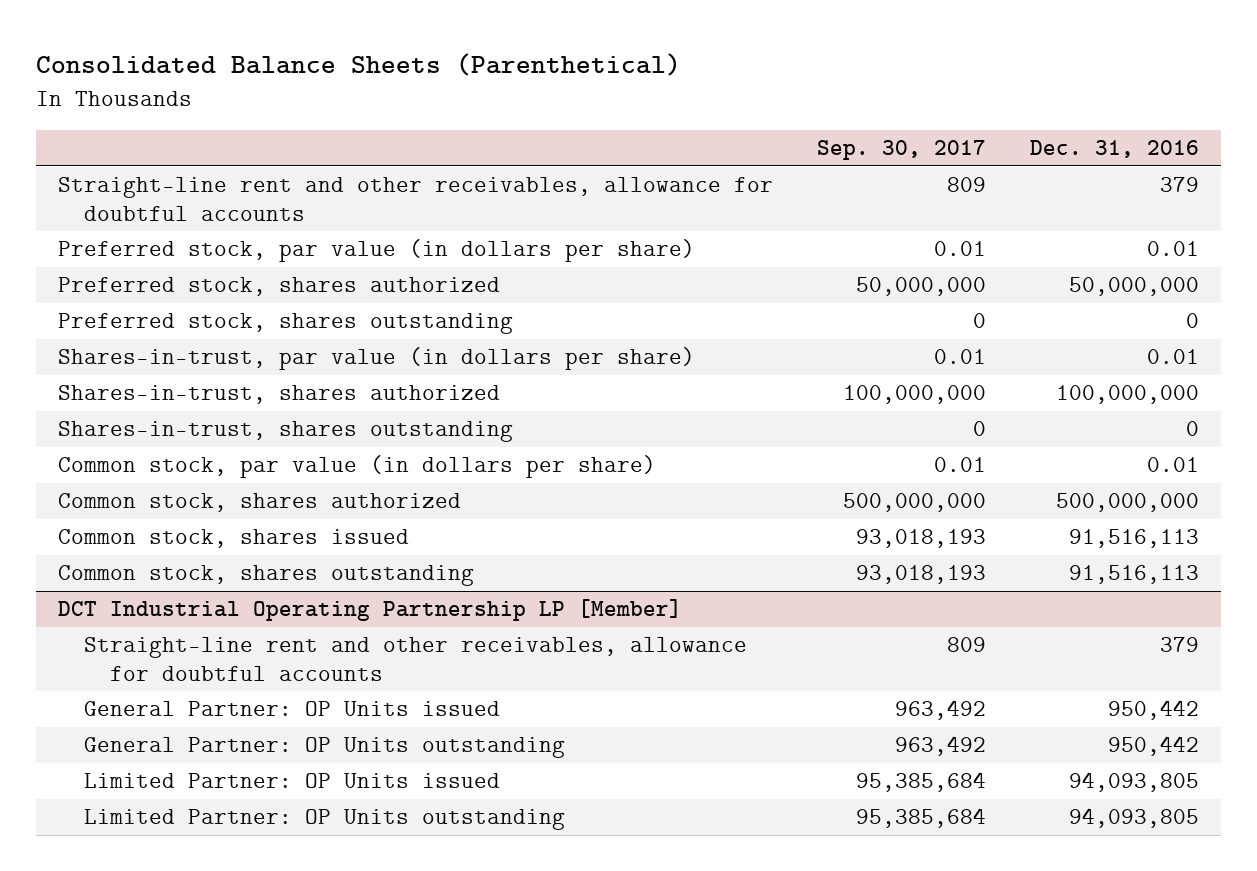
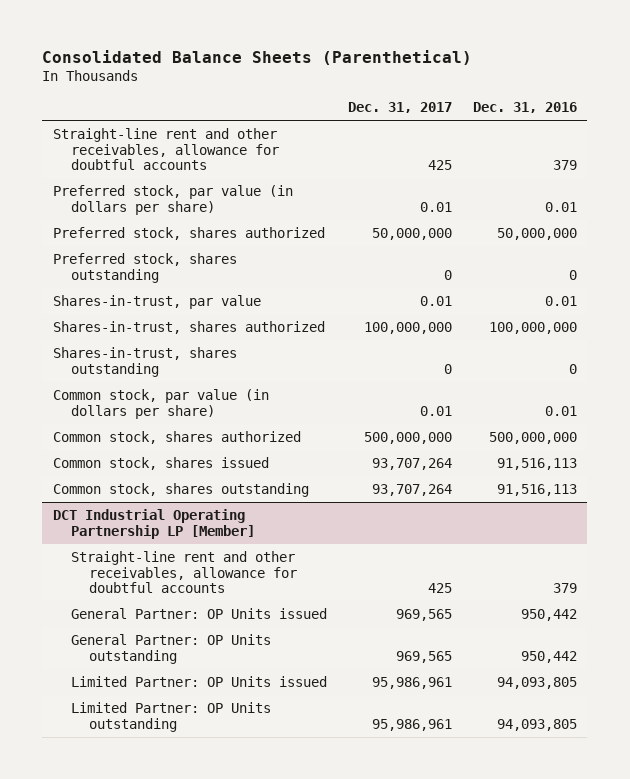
- | Sep. 30, 2017 | Dec. 31, 2016
+ | Dec. 31, 2017 | Dec. 31, 2016
- Shares-in-trust, par value (in dollars per share) | 0.01 | 0.01
+ Shares-in-trust, par value | 0.01 | 0.01

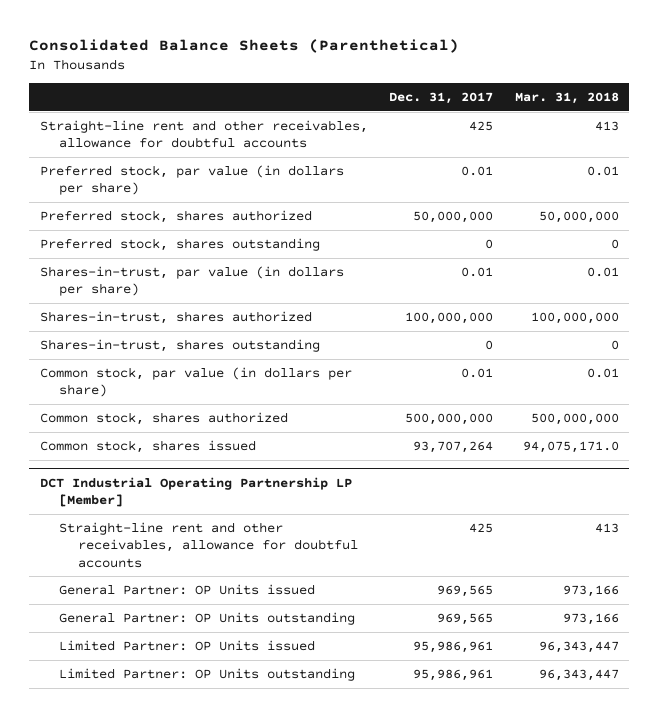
- | Dec. 31, 2017 | Dec. 31, 2016
+ | Dec. 31, 2017 | Mar. 31, 2018
- Shares-in-trust, par value | 0.01 | 0.01
+ Shares-in-trust, par value (in dollars per share) | 0.01 | 0.01
- Common stock, shares outstanding | 93,707,264 | 91,516,113

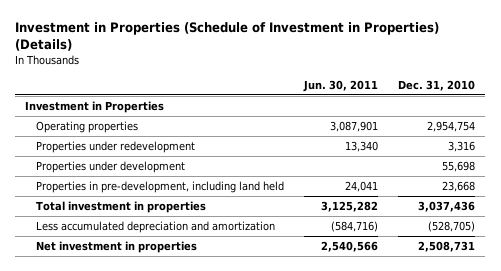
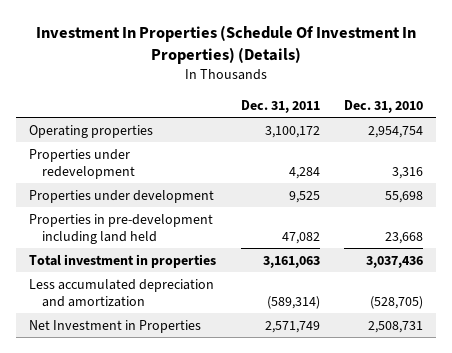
- Investment in Properties (Schedule of Investment in Properties) (Details)
+ Investment In Properties (Schedule Of Investment In Properties) (Details)
- | Jun. 30, 2011 | Dec. 31, 2010
+ | Dec. 31, 2011 | Dec. 31, 2010
- Investment in Properties
- Properties in pre-development, including land held | 24,041 | 23,668
+ Properties in pre-development including land held | 47,082 | 23,668
- Net investment in properties | 2,540,566 | 2,508,731
+ Net Investment in Properties | 2,571,749 | 2,508,731

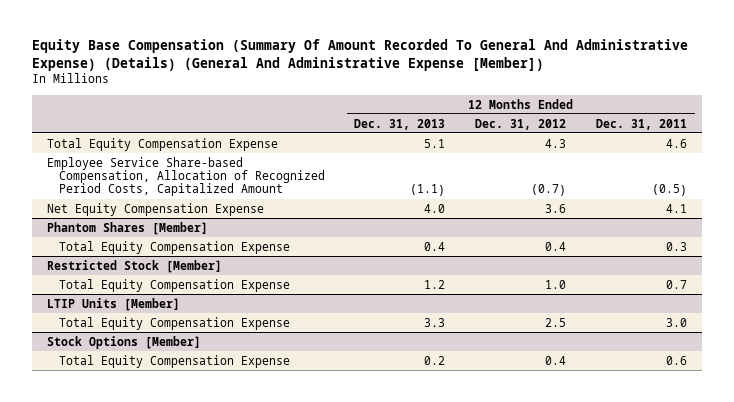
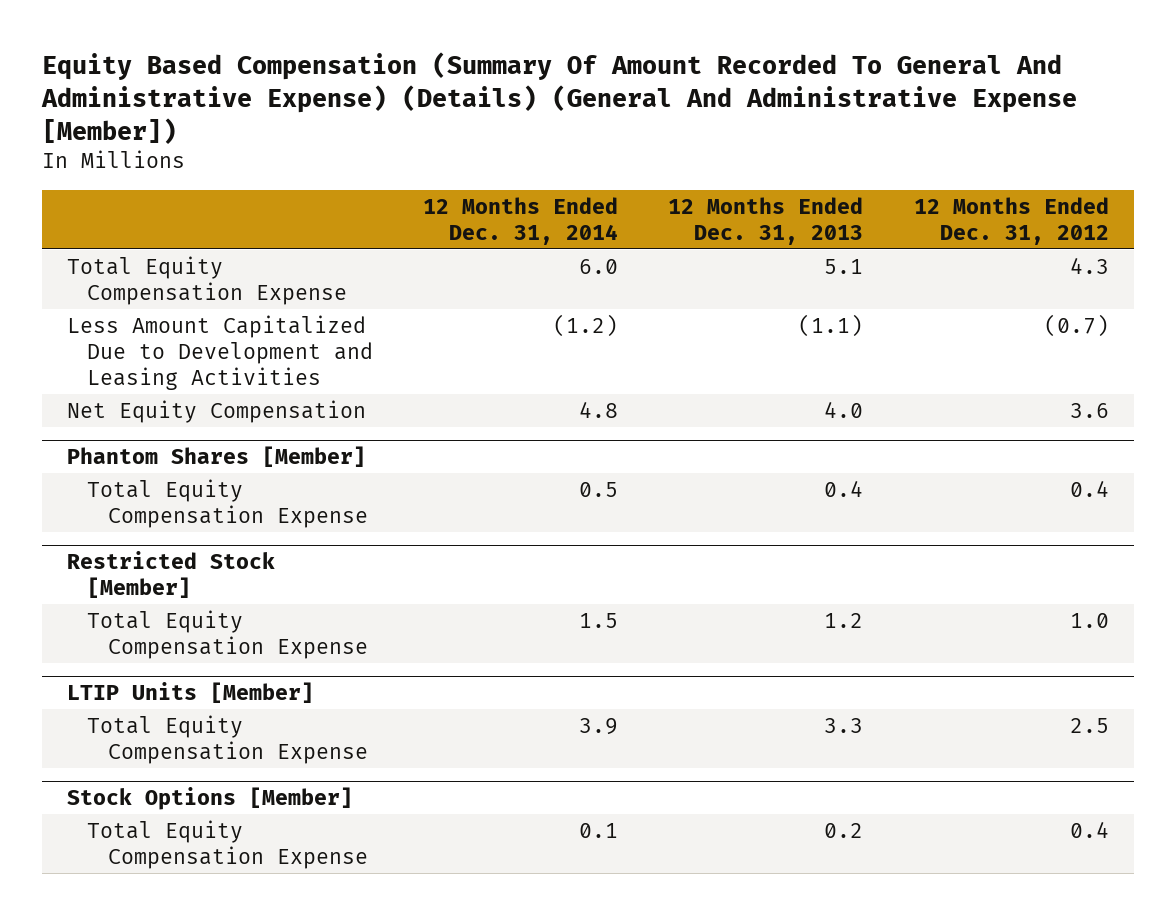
- Equity Base Compensation (Summary Of Amount Recorded To General And Administrative Expense) (Details) (General And Administrative Expense [Member])
+ Equity Based Compensation (Summary Of Amount Recorded To General And Administrative Expense) (Details) (General And Administrative Expense [Member])
- | 12 Months Ended Dec. 31, 2013 | 12 Months Ended Dec. 31, 2012 | 12 Months Ended Dec. 31, 2011
+ | 12 Months Ended Dec. 31, 2014 | 12 Months Ended Dec. 31, 2013 | 12 Months Ended Dec. 31, 2012
- Employee Service Share-based Compensation, Allocation of Recognized Period Costs, Capitalized Amount | (1.1) | (0.7) | (0.5)
- Net Equity Compensation Expense | 4.0 | 3.6 | 4.1
+ Less Amount Capitalized Due to Development and Leasing Activities | (1.2) | (1.1) | (0.7)
+ Net Equity Compensation | 4.8 | 4.0 | 3.6

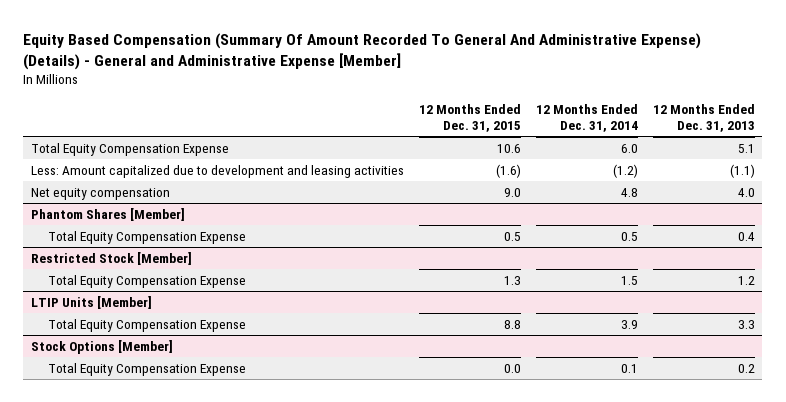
- Equity Based Compensation (Summary Of Amount Recorded To General And Administrative Expense) (Details) (General And Administrative Expense [Member])
+ Equity Based Compensation (Summary Of Amount Recorded To General And Administrative Expense) (Details) - General and Administrative Expense [Member]
- | 12 Months Ended Dec. 31, 2014 | 12 Months Ended Dec. 31, 2013 | 12 Months Ended Dec. 31, 2012
+ | 12 Months Ended Dec. 31, 2015 | 12 Months Ended Dec. 31, 2014 | 12 Months Ended Dec. 31, 2013
- Less Amount Capitalized Due to Development and Leasing Activities | (1.2) | (1.1) | (0.7)
- Net Equity Compensation | 4.8 | 4.0 | 3.6
+ Less: Amount capitalized due to development and leasing activities | (1.6) | (1.2) | (1.1)
+ Net equity compensation | 9.0 | 4.8 | 4.0

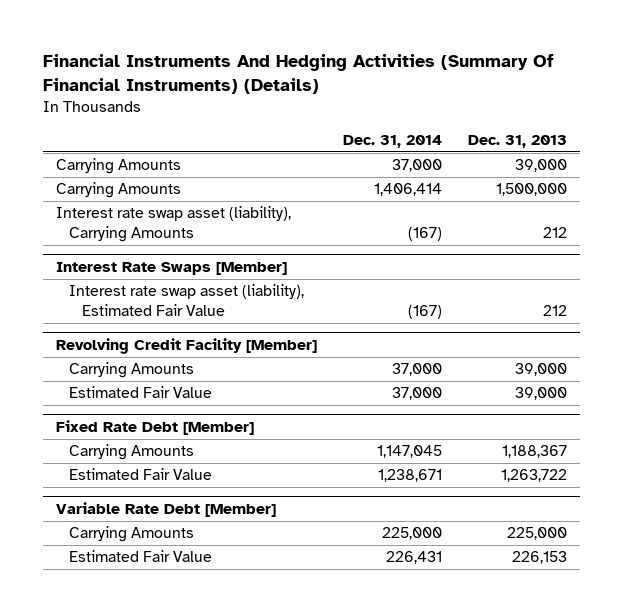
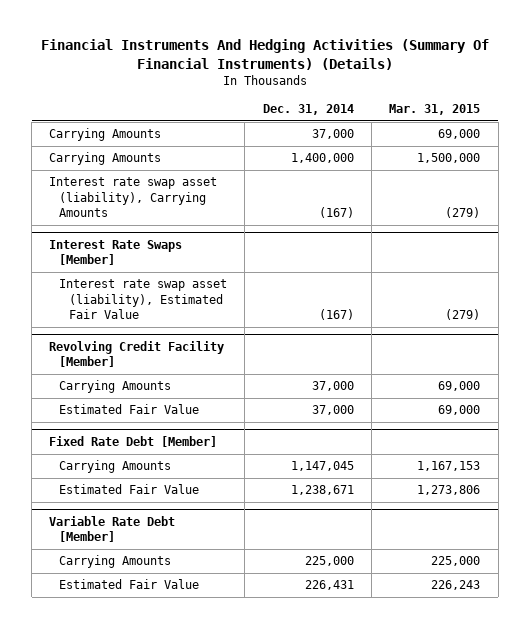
- | Dec. 31, 2014 | Dec. 31, 2013
+ | Dec. 31, 2014 | Mar. 31, 2015
- Carrying Amounts | 1,406,414 | 1,500,000
+ Carrying Amounts | 1,400,000 | 1,500,000

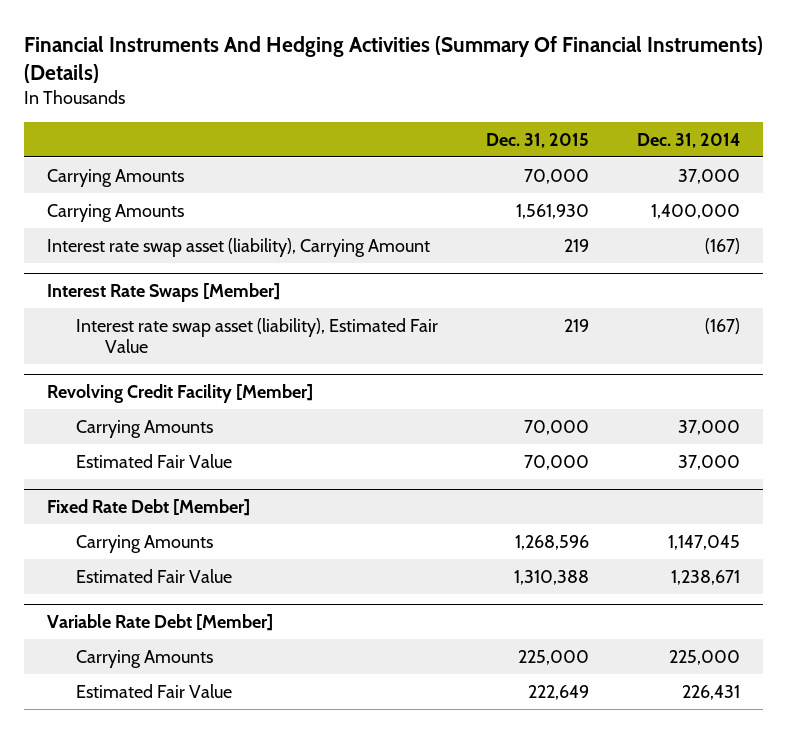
- | Dec. 31, 2014 | Mar. 31, 2015
+ | Dec. 31, 2015 | Dec. 31, 2014
- Interest rate swap asset (liability), Carrying Amounts | (167) | (279)
+ Interest rate swap asset (liability), Carrying Amount | 219 | (167)

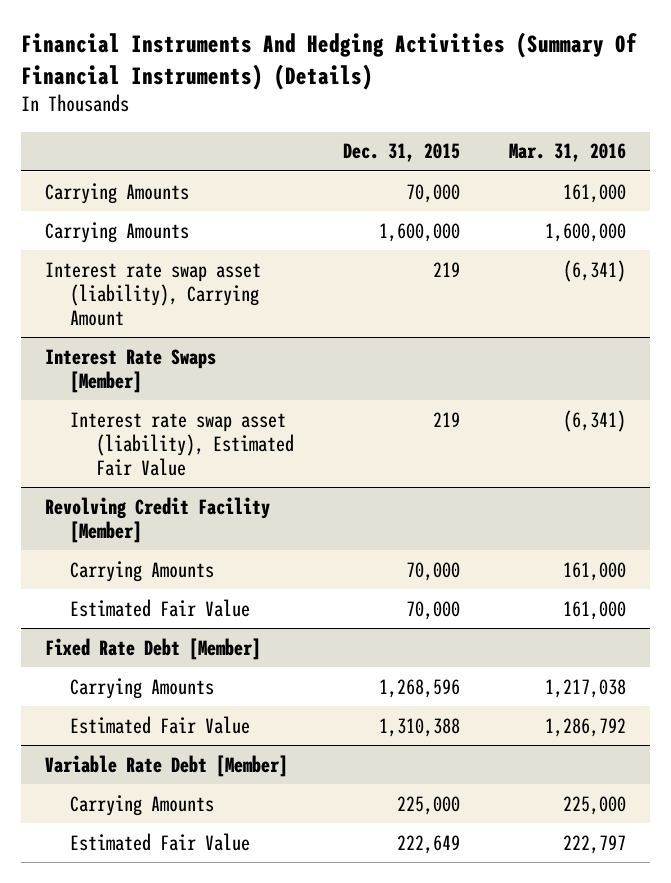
- | Dec. 31, 2015 | Dec. 31, 2014
+ | Dec. 31, 2015 | Mar. 31, 2016
- Carrying Amounts | 1,561,930 | 1,400,000
+ Carrying Amounts | 1,600,000 | 1,600,000

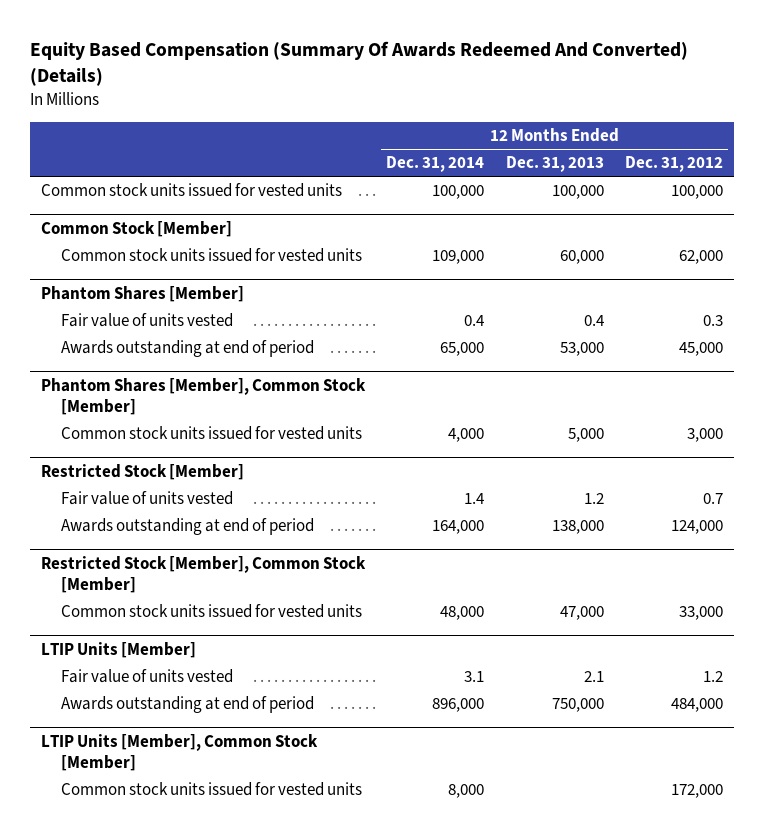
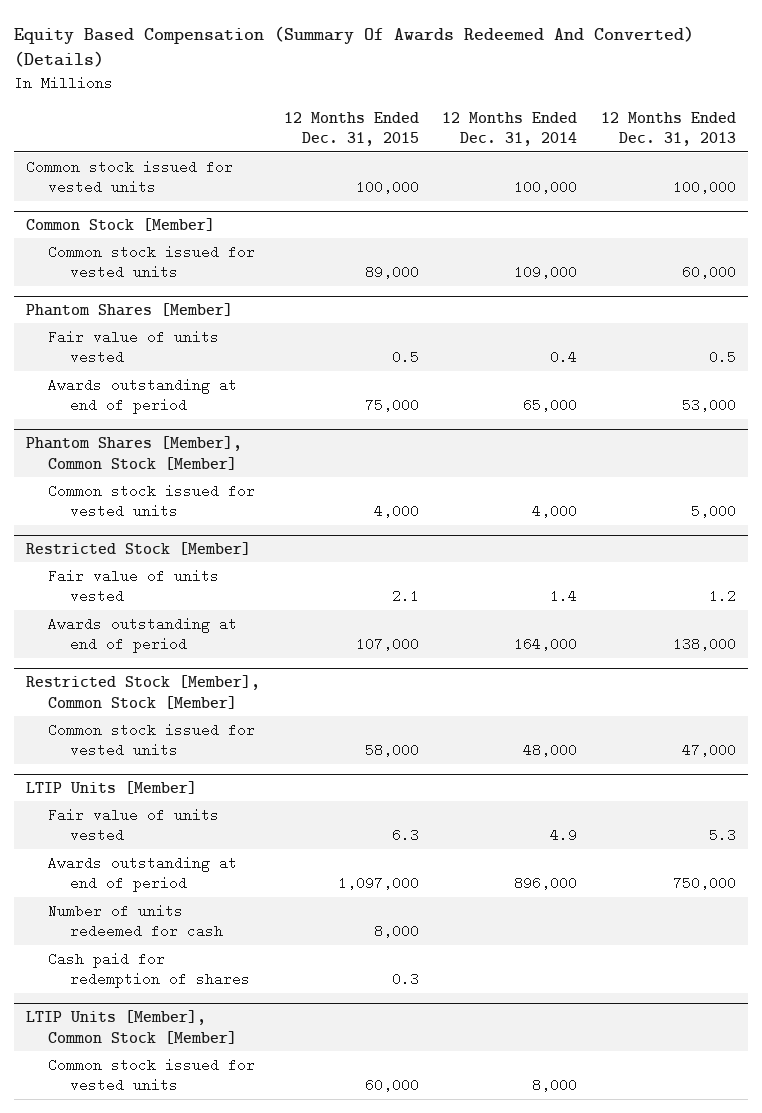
- | 12 Months Ended Dec. 31, 2014 | 12 Months Ended Dec. 31, 2013 | 12 Months Ended Dec. 31, 2012
+ | 12 Months Ended Dec. 31, 2015 | 12 Months Ended Dec. 31, 2014 | 12 Months Ended Dec. 31, 2013
- Common stock units issued for vested units | 100,000 | 100,000 | 100,000
+ Common stock issued for vested units | 100,000 | 100,000 | 100,000
@ Common Stock [Member]
- Common stock units issued for vested units | 109,000 | 60,000 | 62,000
+ Common stock issued for vested units | 89,000 | 109,000 | 60,000
@ Phantom Shares [Member]
- Fair value of units vested | 0.4 | 0.4 | 0.3
+ Fair value of units vested | 0.5 | 0.4 | 0.5
@ Phantom Shares [Member], Common Stock [Member]
- Common stock units issued for vested units | 4,000 | 5,000 | 3,000
+ Common stock issued for vested units | 4,000 | 4,000 | 5,000
@ Restricted Stock [Member], Common Stock [Member]
- Common stock units issued for vested units | 48,000 | 47,000 | 33,000
+ Common stock issued for vested units | 58,000 | 48,000 | 47,000
@ LTIP Units [Member]
- Fair value of units vested | 3.1 | 2.1 | 1.2
+ Fair value of units vested | 6.3 | 4.9 | 5.3
+ Number of units redeemed for cash | 8,000 | |
+ Cash paid for redemption of shares | 0.3 | |
@ LTIP Units [Member], Common Stock [Member]
- Common stock units issued for vested units | 8,000 | | 172,000
+ Common stock issued for vested units | 60,000 | 8,000 |

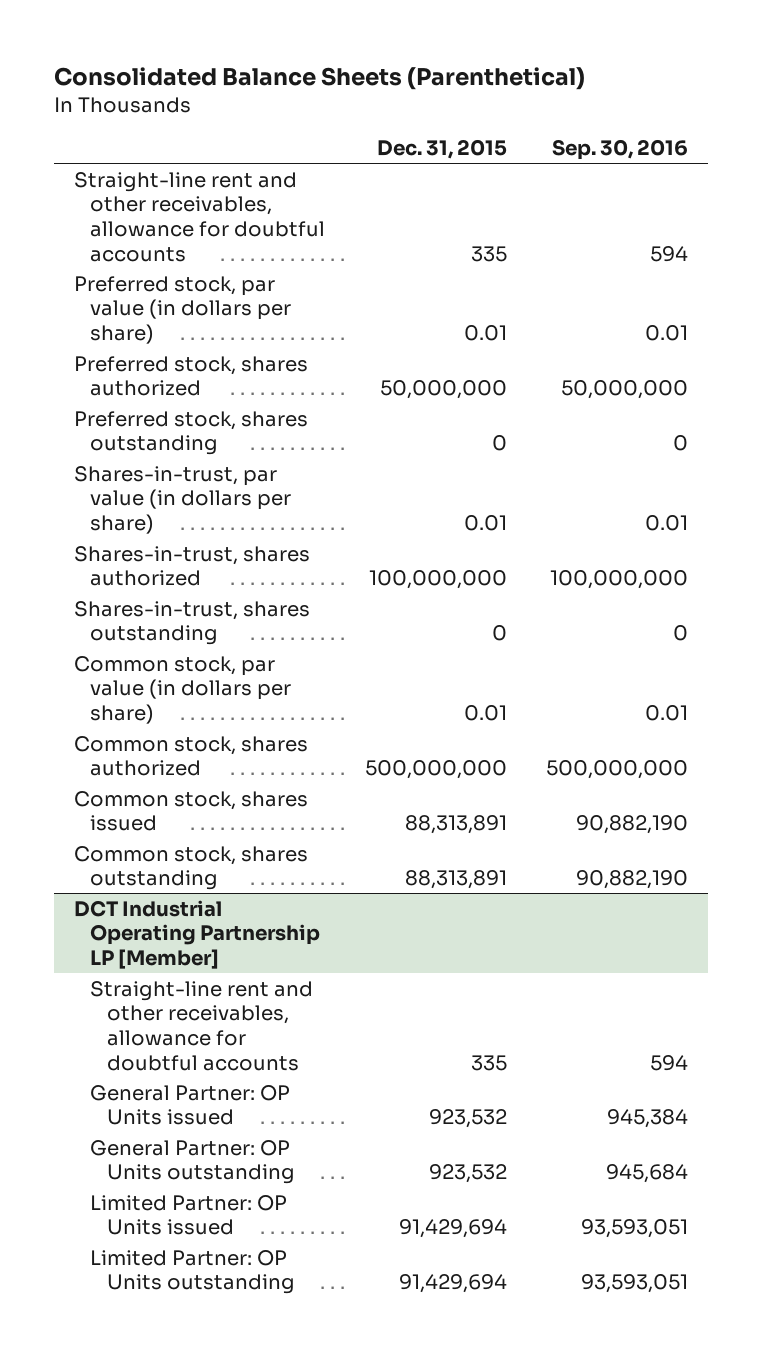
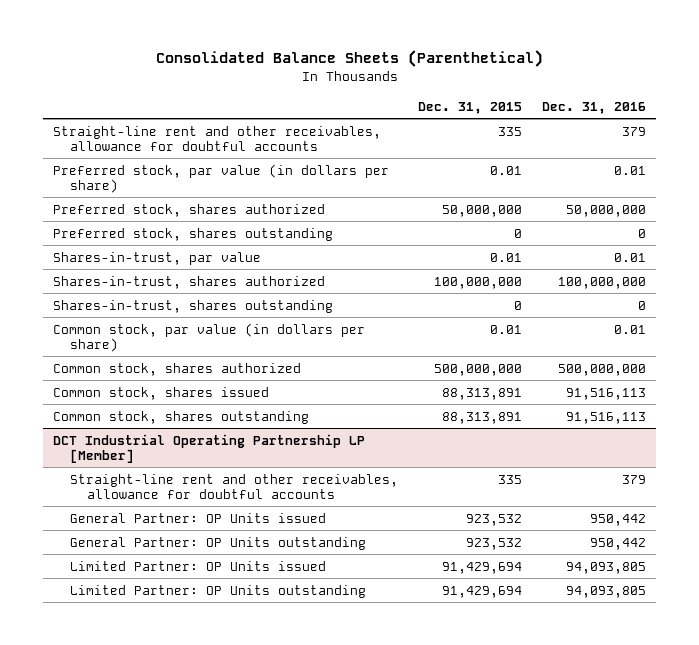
- | Dec. 31, 2015 | Sep. 30, 2016
+ | Dec. 31, 2015 | Dec. 31, 2016
- Shares-in-trust, par value (in dollars per share) | 0.01 | 0.01
+ Shares-in-trust, par value | 0.01 | 0.01

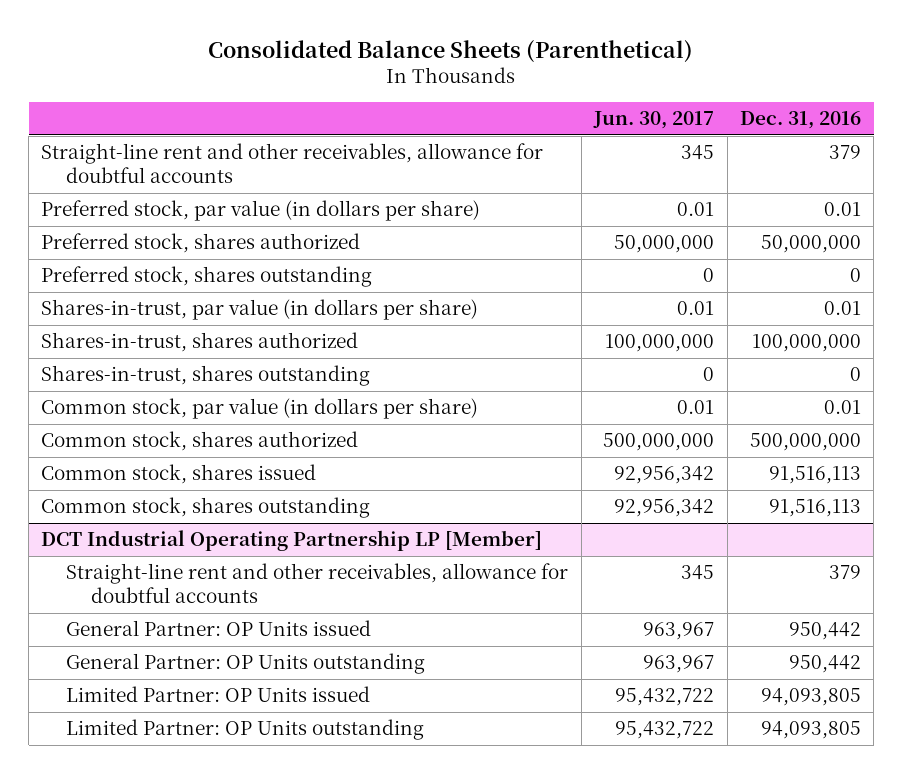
- | Dec. 31, 2015 | Dec. 31, 2016
+ | Jun. 30, 2017 | Dec. 31, 2016
- Shares-in-trust, par value | 0.01 | 0.01
+ Shares-in-trust, par value (in dollars per share) | 0.01 | 0.01

